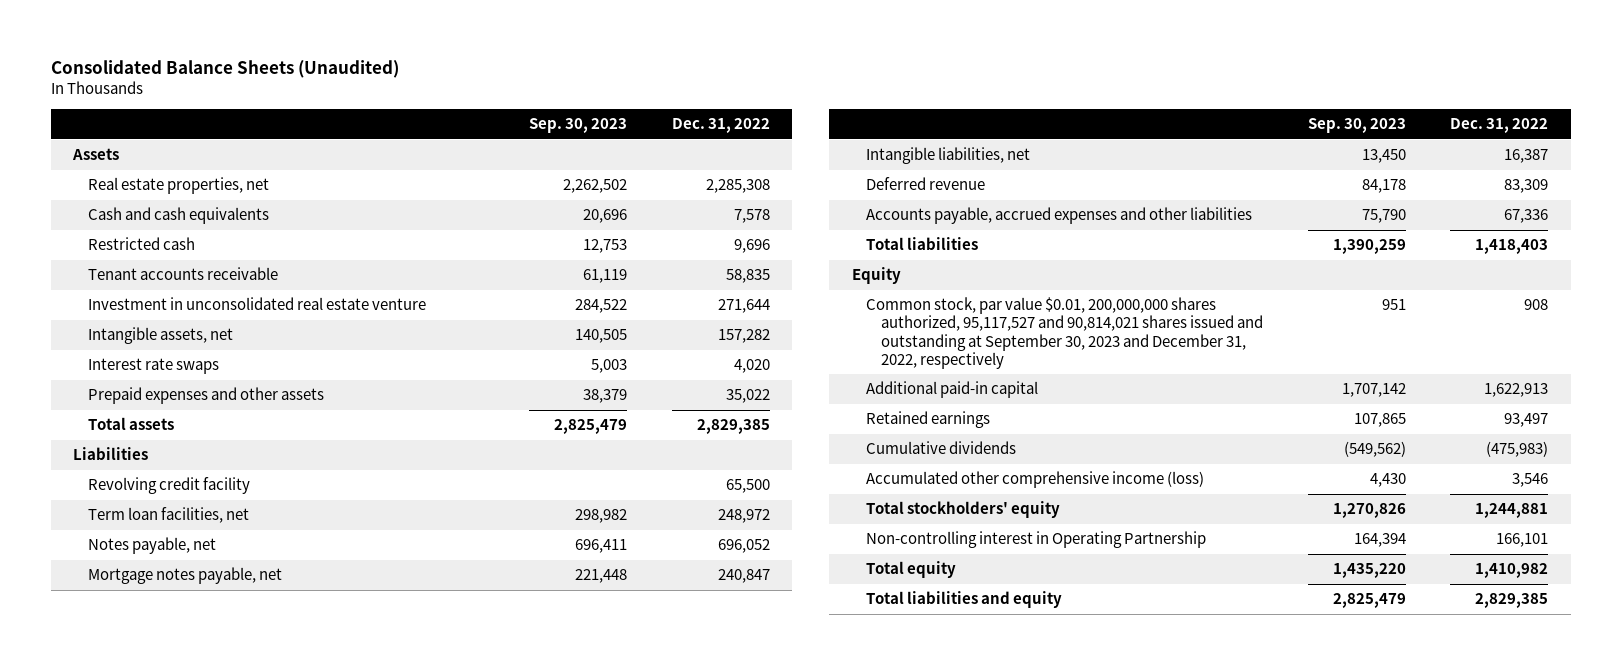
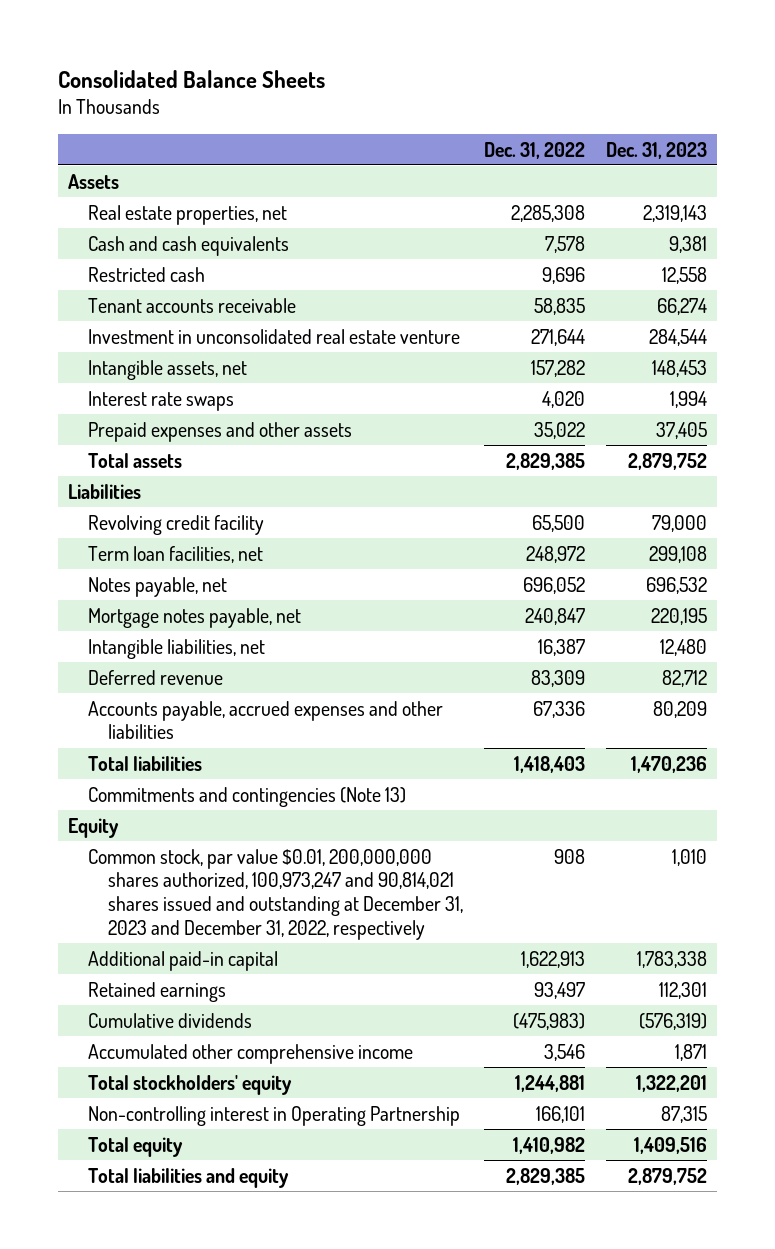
- Consolidated Balance Sheets (Unaudited)
+ Consolidated Balance Sheets
- | Sep. 30, 2023 | Dec. 31, 2022
+ | Dec. 31, 2022 | Dec. 31, 2023
+ Commitments and contingencies (Note 13)
- Common stock, par value $0.01, 200,000,000 shares authorized, 95,117,527 and 90,814,021 shares issued and outstanding at September 30, 2023 and December 31, 2022, respectively | 951 | 908
+ Common stock, par value $0.01, 200,000,000 shares authorized, 100,973,247 and 90,814,021 shares issued and outstanding at December 31, 2023 and December 31, 2022, respectively | 908 | 1,010
- Accumulated other comprehensive income (loss) | 4,430 | 3,546
+ Accumulated other comprehensive income | 3,546 | 1,871

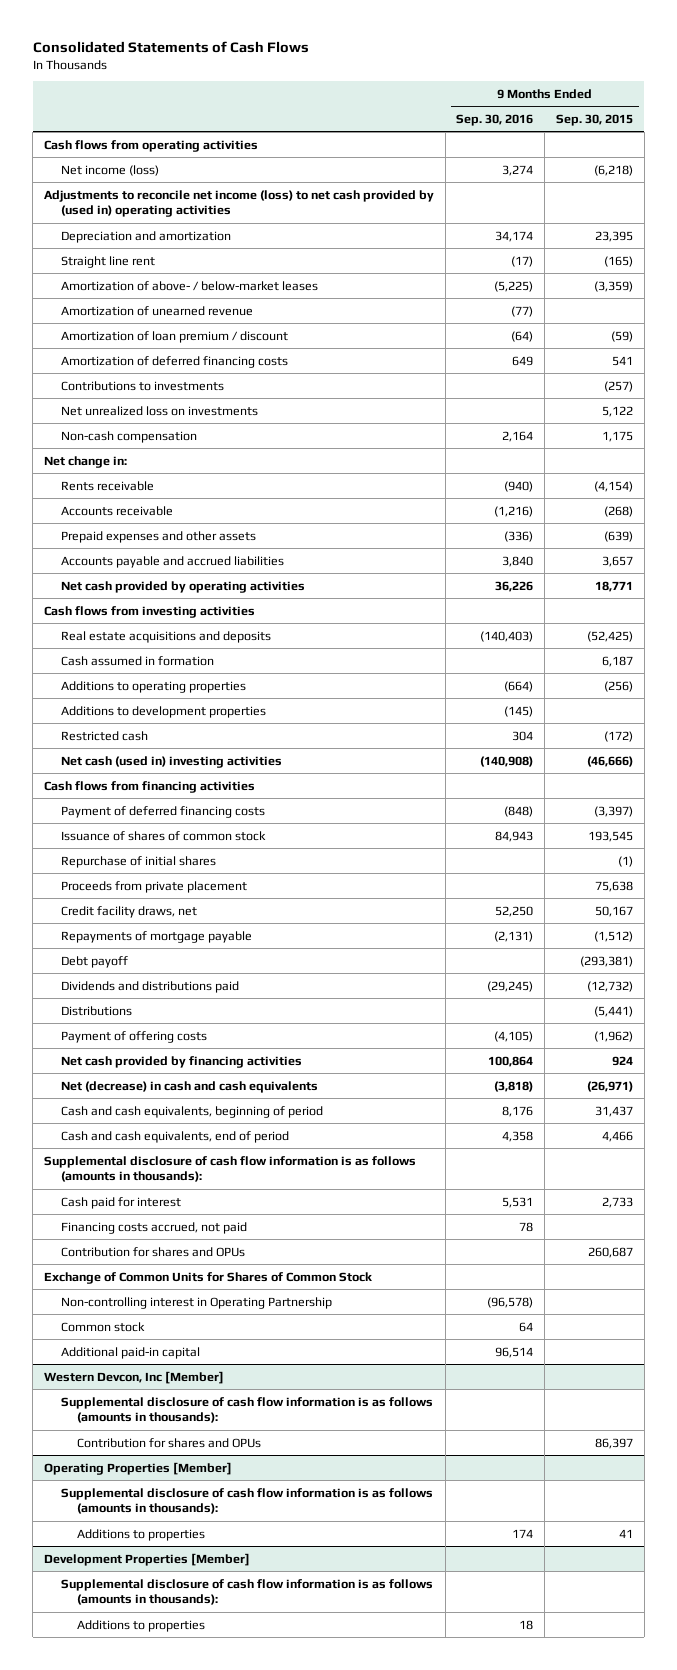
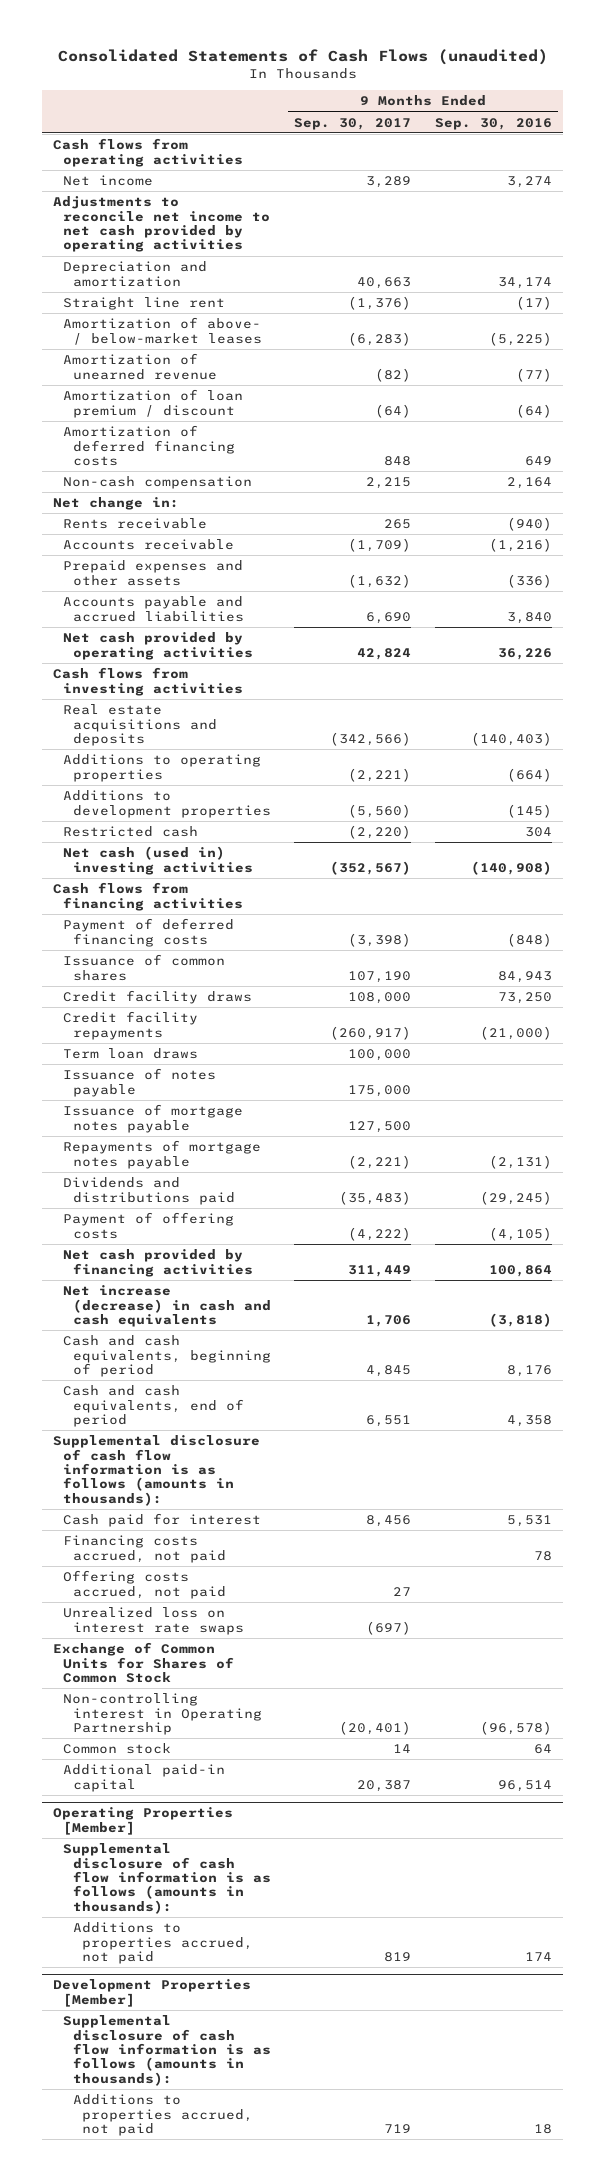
- Consolidated Statements of Cash Flows
+ Consolidated Statements of Cash Flows (unaudited)
- | 9 Months Ended Sep. 30, 2016 | 9 Months Ended Sep. 30, 2015
+ | 9 Months Ended Sep. 30, 2017 | 9 Months Ended Sep. 30, 2016
- Net income (loss) | 3,274 | (6,218)
- Adjustments to reconcile net income (loss) to net cash provided by (used in) operating activities
+ Net income | 3,289 | 3,274
+ Adjustments to reconcile net income to net cash provided by operating activities
- Contributions to investments | | (257)
- Net unrealized loss on investments | | 5,122
- Cash assumed in formation | | 6,187
- Issuance of shares of common stock | 84,943 | 193,545
- Repurchase of initial shares | | (1)
- Proceeds from private placement | | 75,638
- Credit facility draws, net | 52,250 | 50,167
- Repayments of mortgage payable | (2,131) | (1,512)
- Debt payoff | | (293,381)
+ Issuance of common shares | 107,190 | 84,943
+ Credit facility draws | 108,000 | 73,250
+ Credit facility repayments | (260,917) | (21,000)
+ Term loan draws | 100,000 |
+ Issuance of notes payable | 175,000 |
+ Issuance of mortgage notes payable | 127,500 |
+ Repayments of mortgage notes payable | (2,221) | (2,131)
- Distributions | | (5,441)
- Net (decrease) in cash and cash equivalents | (3,818) | (26,971)
+ Net increase (decrease) in cash and cash equivalents | 1,706 | (3,818)
- Contribution for shares and OPUs | | 260,687
+ Offering costs accrued, not paid | 27 |
+ Unrealized loss on interest rate swaps | (697) |
- Western Devcon, Inc [Member]
- Supplemental disclosure of cash flow information is as follows (amounts in thousands):
- Contribution for shares and OPUs | | 86,397
@ Operating Properties [Member]
- Additions to properties | 174 | 41
+ Additions to properties accrued, not paid | 819 | 174
@ Development Properties [Member]
- Additions to properties | 18 |
+ Additions to properties accrued, not paid | 719 | 18

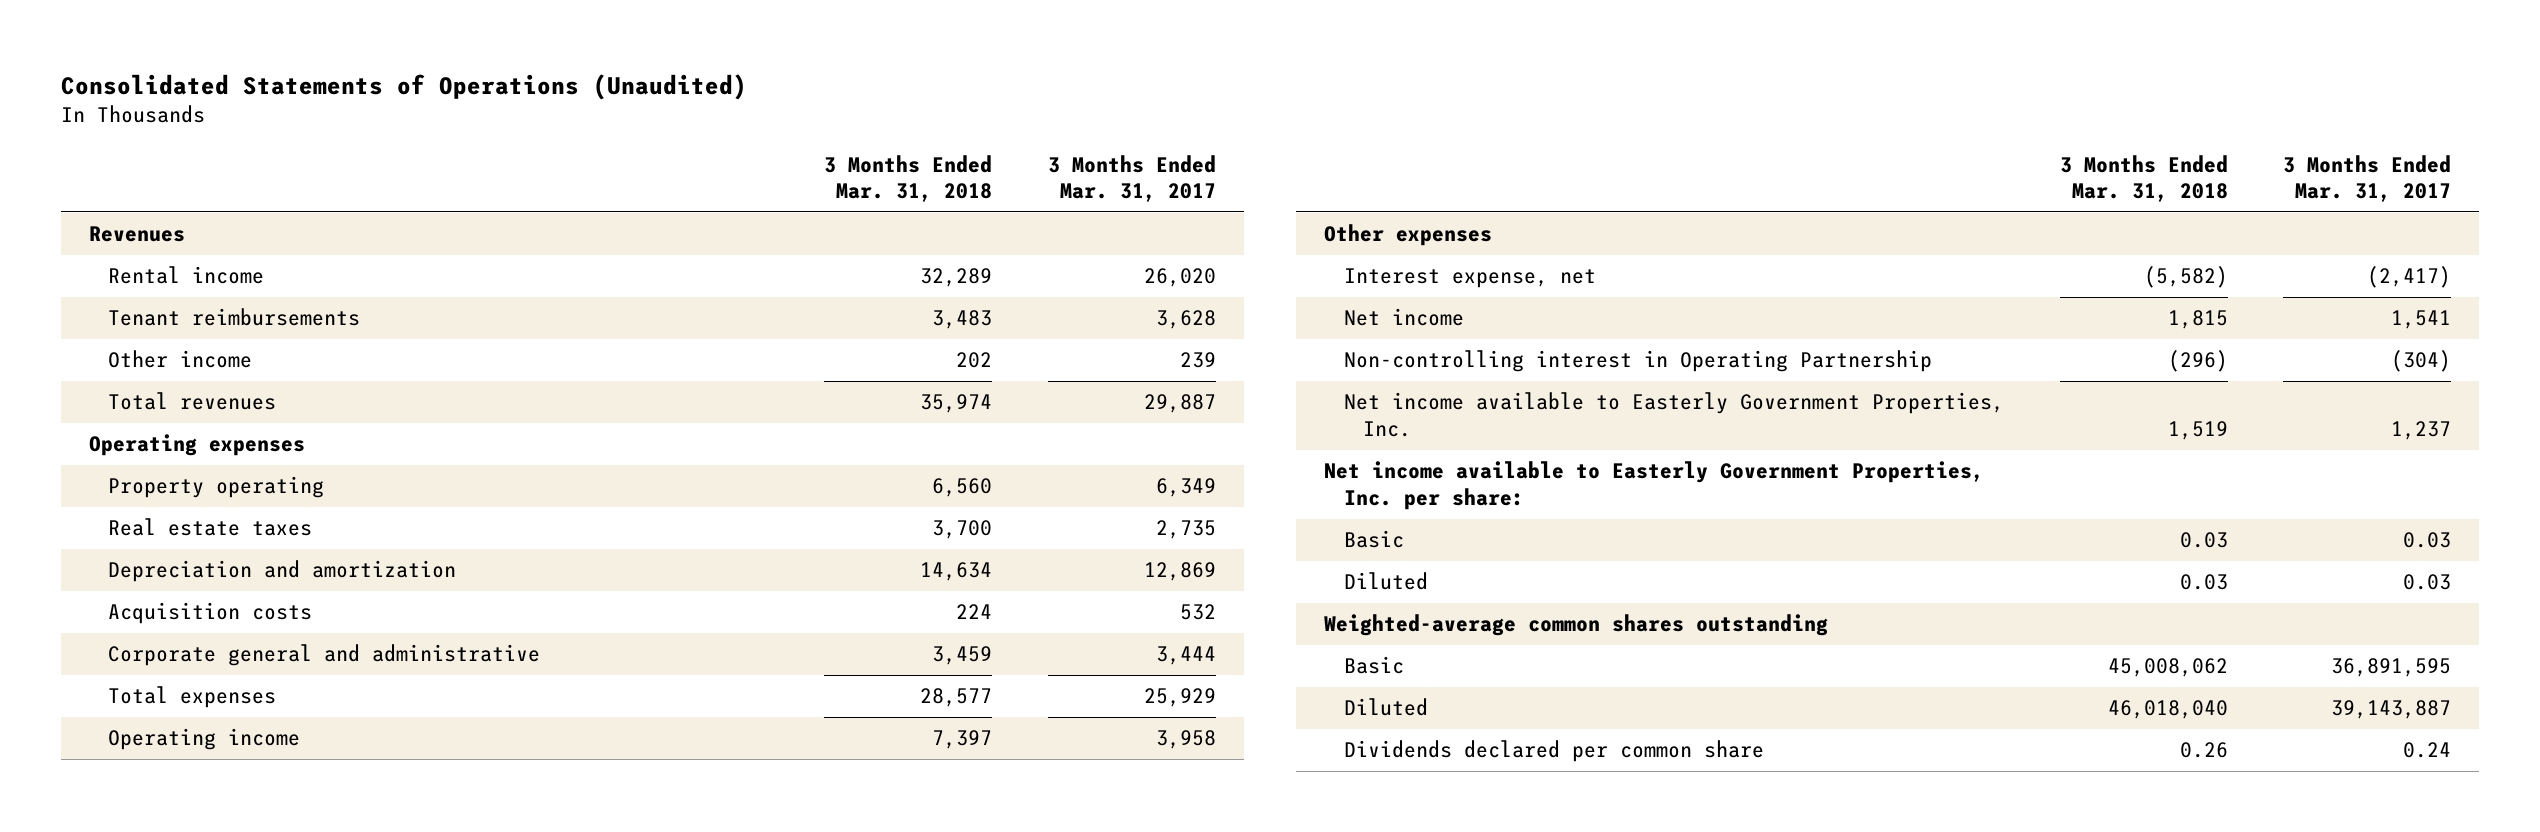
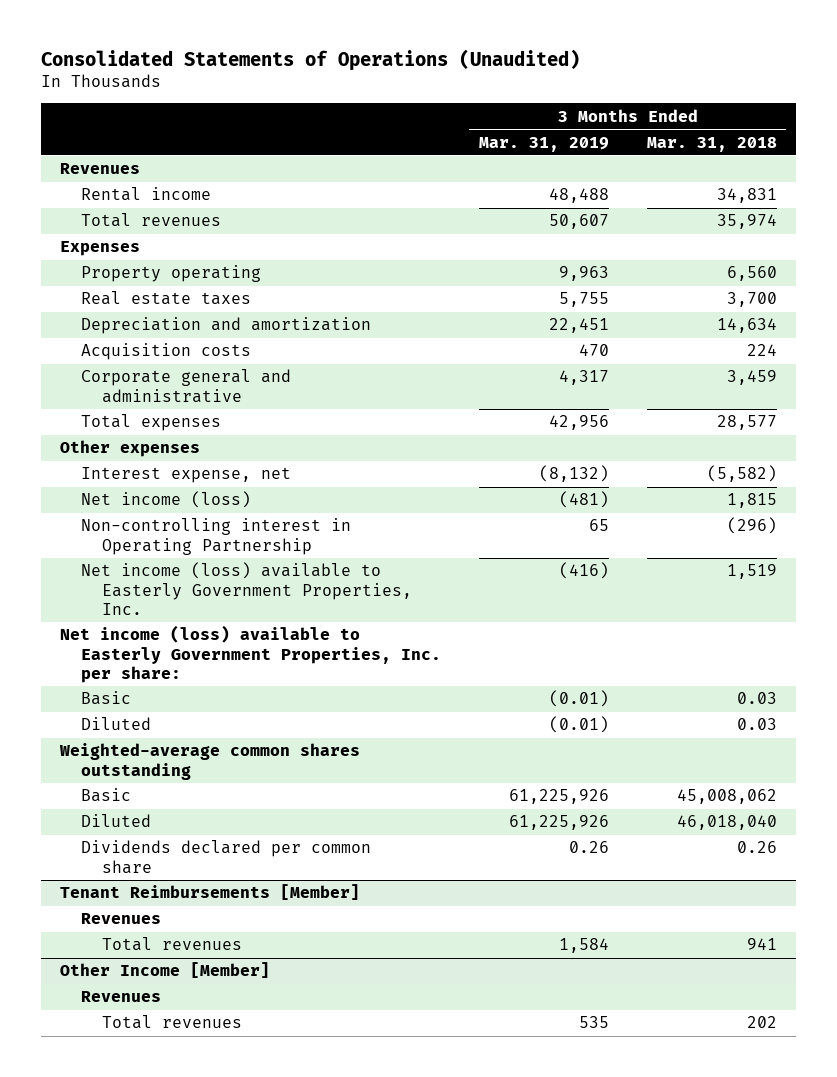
- | 3 Months Ended Mar. 31, 2018 | 3 Months Ended Mar. 31, 2017
+ | 3 Months Ended Mar. 31, 2019 | 3 Months Ended Mar. 31, 2018
- Rental income | 32,289 | 26,020
- Tenant reimbursements | 3,483 | 3,628
- Other income | 202 | 239
+ Rental income | 48,488 | 34,831
- Operating expenses
+ Expenses
- Operating income | 7,397 | 3,958
- Net income | 1,815 | 1,541
+ Net income (loss) | (481) | 1,815
- Net income available to Easterly Government Properties, Inc. | 1,519 | 1,237
- Net income available to Easterly Government Properties, Inc. per share:
+ Net income (loss) available to Easterly Government Properties, Inc. | (416) | 1,519
+ Net income (loss) available to Easterly Government Properties, Inc. per share:
+ Tenant Reimbursements [Member]
+ Revenues
+ Total revenues | 1,584 | 941
+ Other Income [Member]
+ Revenues
+ Total revenues | 535 | 202

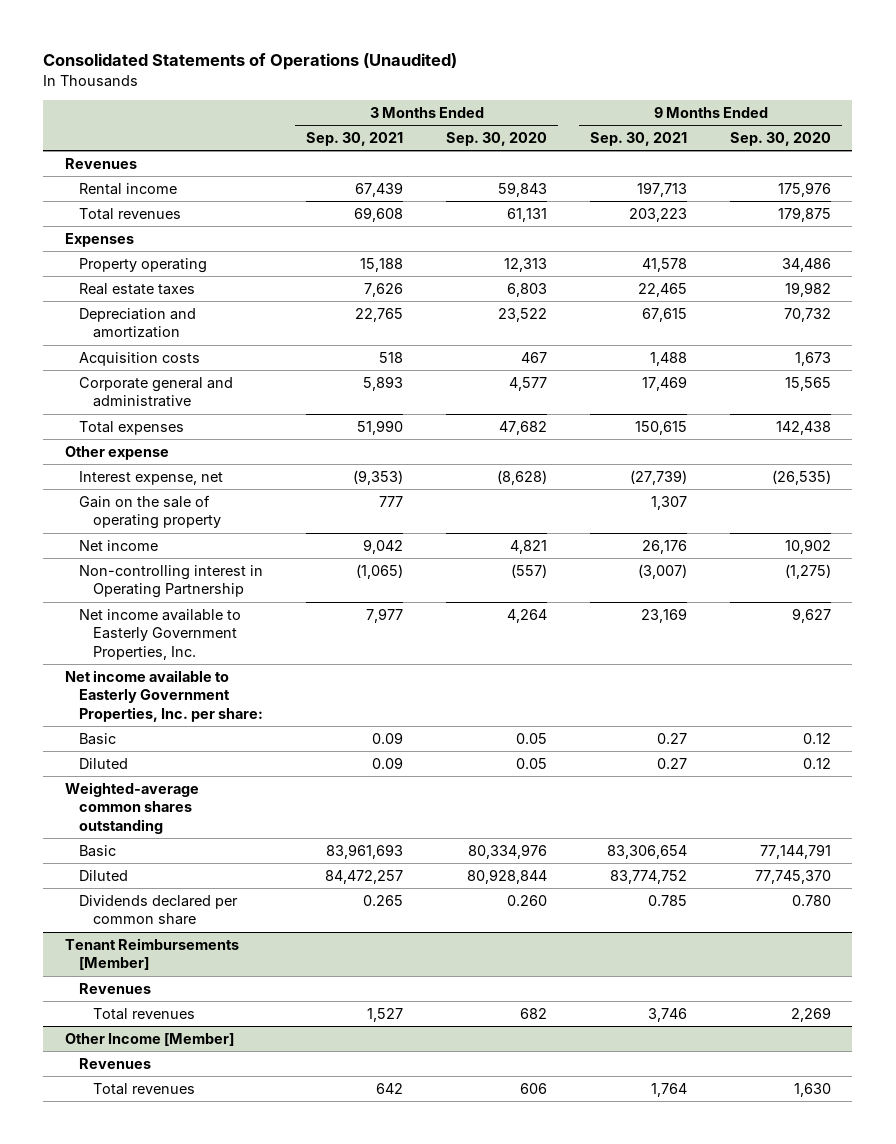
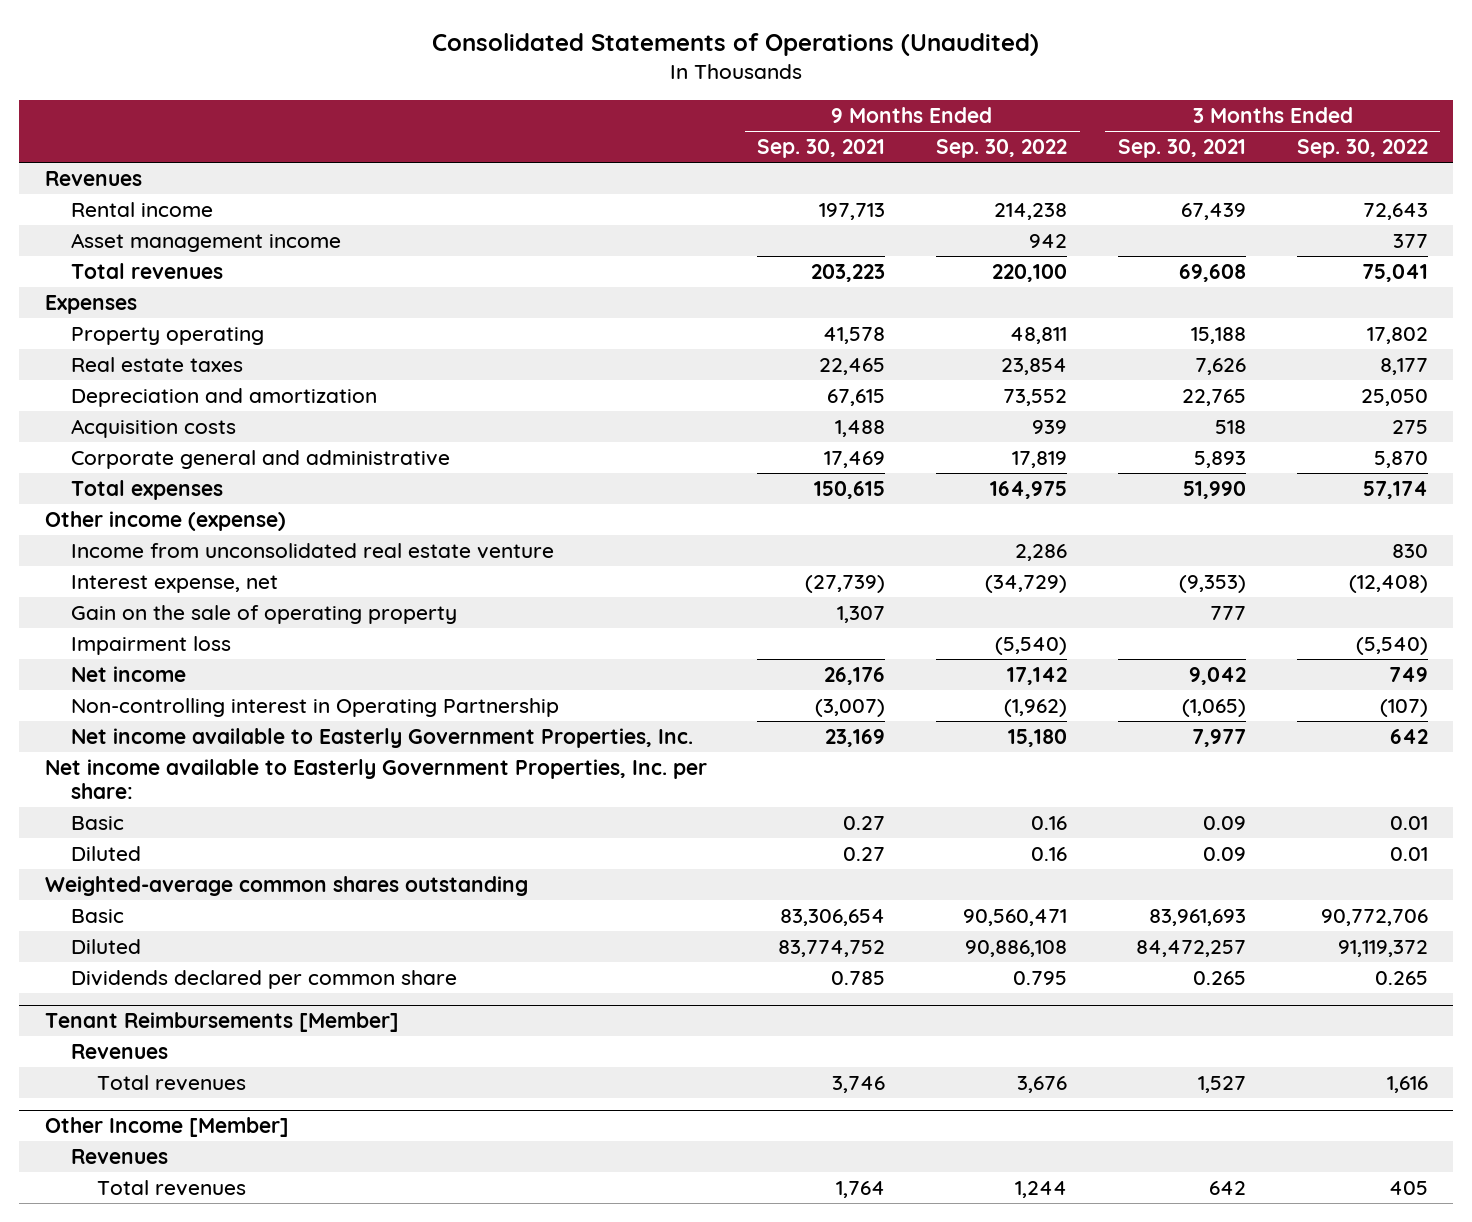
- | 3 Months Ended Sep. 30, 2021 | 3 Months Ended Sep. 30, 2020 | 9 Months Ended Sep. 30, 2021 | 9 Months Ended Sep. 30, 2020
+ | 9 Months Ended Sep. 30, 2021 | 9 Months Ended Sep. 30, 2022 | 3 Months Ended Sep. 30, 2021 | 3 Months Ended Sep. 30, 2022
+ Asset management income | | 942 | | 377
- Other expense
+ Other income (expense)
+ Income from unconsolidated real estate venture | | 2,286 | | 830
+ Impairment loss | | (5,540) | | (5,540)

